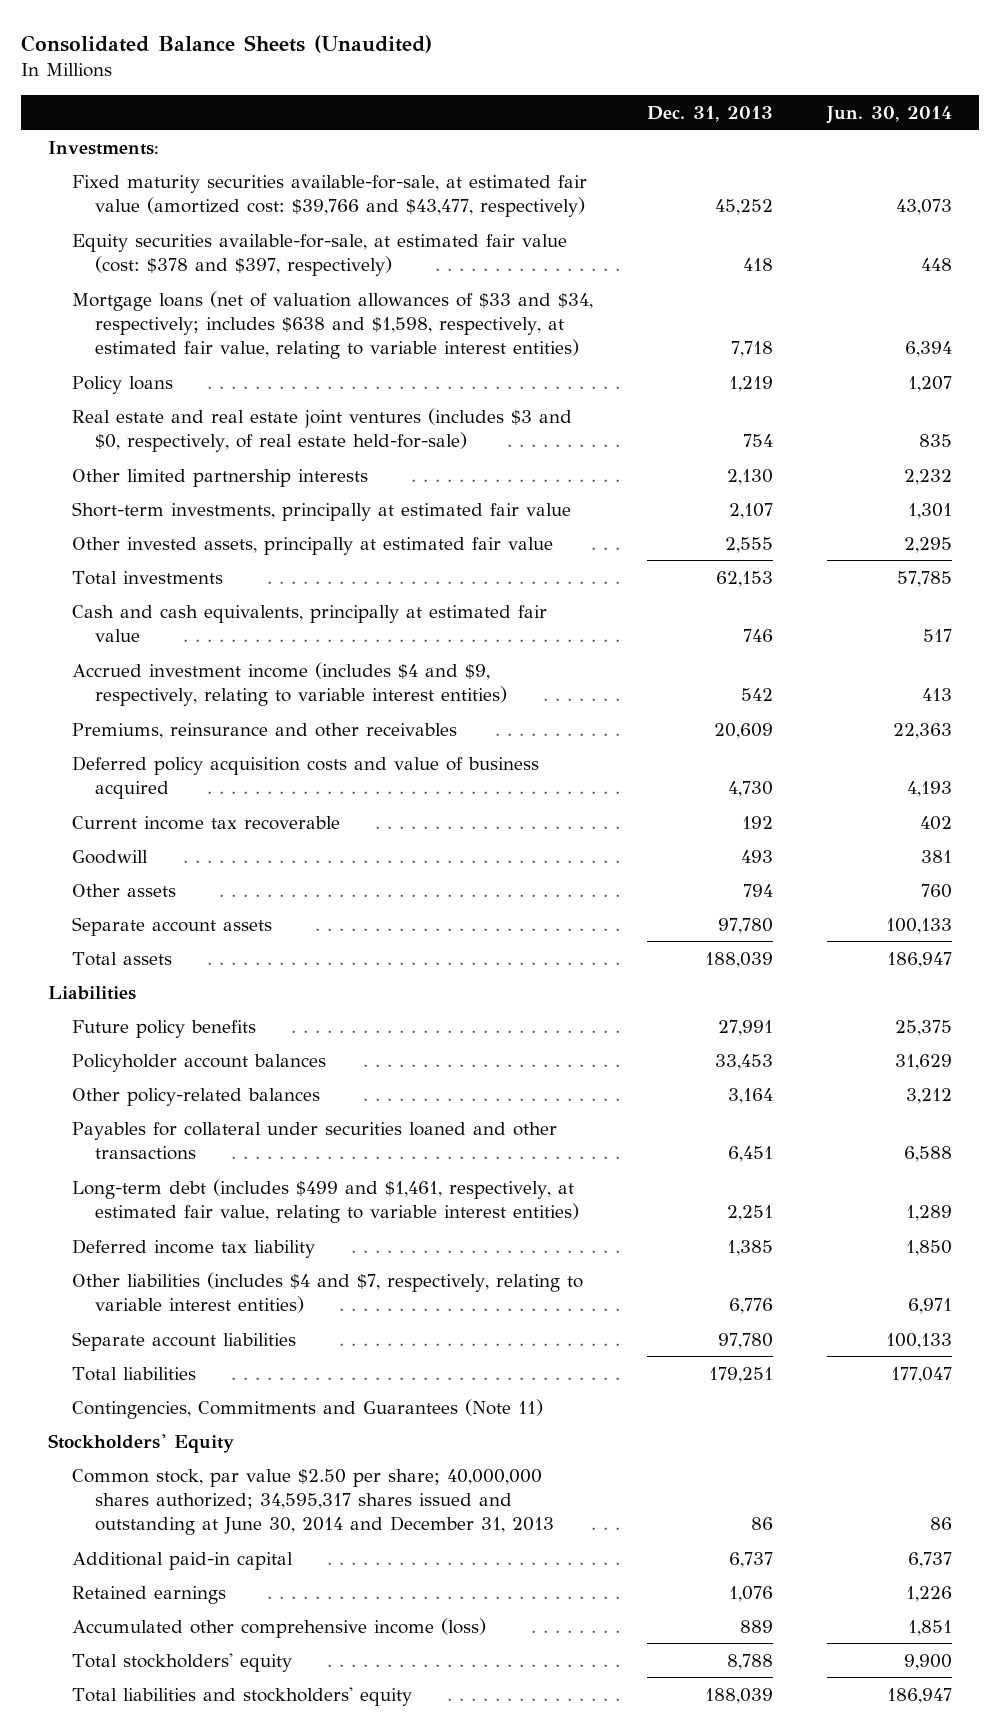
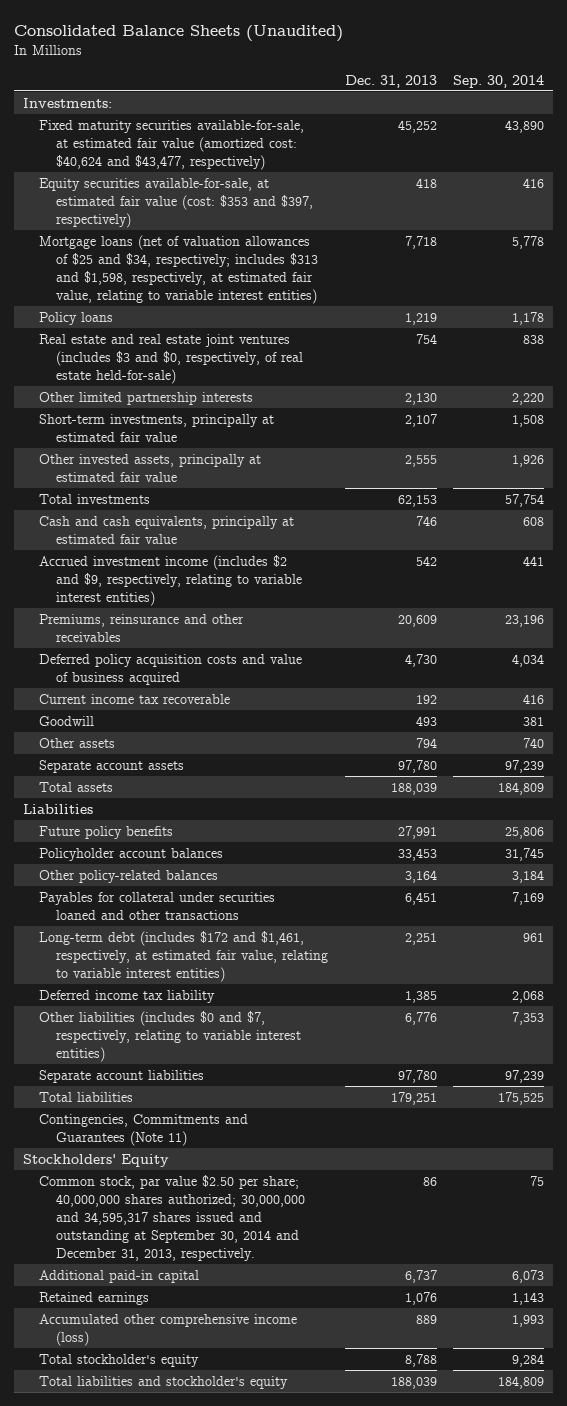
- | Dec. 31, 2013 | Jun. 30, 2014
+ | Dec. 31, 2013 | Sep. 30, 2014
- Fixed maturity securities available-for-sale, at estimated fair value (amortized cost: $39,766 and $43,477, respectively) | 45,252 | 43,073
- Equity securities available-for-sale, at estimated fair value (cost: $378 and $397, respectively) | 418 | 448
- Mortgage loans (net of valuation allowances of $33 and $34, respectively; includes $638 and $1,598, respectively, at estimated fair value, relating to variable interest entities) | 7,718 | 6,394
+ Fixed maturity securities available-for-sale, at estimated fair value (amortized cost: $40,624 and $43,477, respectively) | 45,252 | 43,890
+ Equity securities available-for-sale, at estimated fair value (cost: $353 and $397, respectively) | 418 | 416
+ Mortgage loans (net of valuation allowances of $25 and $34, respectively; includes $313 and $1,598, respectively, at estimated fair value, relating to variable interest entities) | 7,718 | 5,778
- Accrued investment income (includes $4 and $9, respectively, relating to variable interest entities) | 542 | 413
+ Accrued investment income (includes $2 and $9, respectively, relating to variable interest entities) | 542 | 441
- Long-term debt (includes $499 and $1,461, respectively, at estimated fair value, relating to variable interest entities) | 2,251 | 1,289
+ Long-term debt (includes $172 and $1,461, respectively, at estimated fair value, relating to variable interest entities) | 2,251 | 961
- Other liabilities (includes $4 and $7, respectively, relating to variable interest entities) | 6,776 | 6,971
+ Other liabilities (includes $0 and $7, respectively, relating to variable interest entities) | 6,776 | 7,353
- Common stock, par value $2.50 per share; 40,000,000 shares authorized; 34,595,317 shares issued and outstanding at June 30, 2014 and December 31, 2013 | 86 | 86
+ Common stock, par value $2.50 per share; 40,000,000 shares authorized; 30,000,000 and 34,595,317 shares issued and outstanding at September 30, 2014 and December 31, 2013, respectively. | 86 | 75
- Total stockholders' equity | 8,788 | 9,900
- Total liabilities and stockholders' equity | 188,039 | 186,947
+ Total stockholder's equity | 8,788 | 9,284
+ Total liabilities and stockholder's equity | 188,039 | 184,809

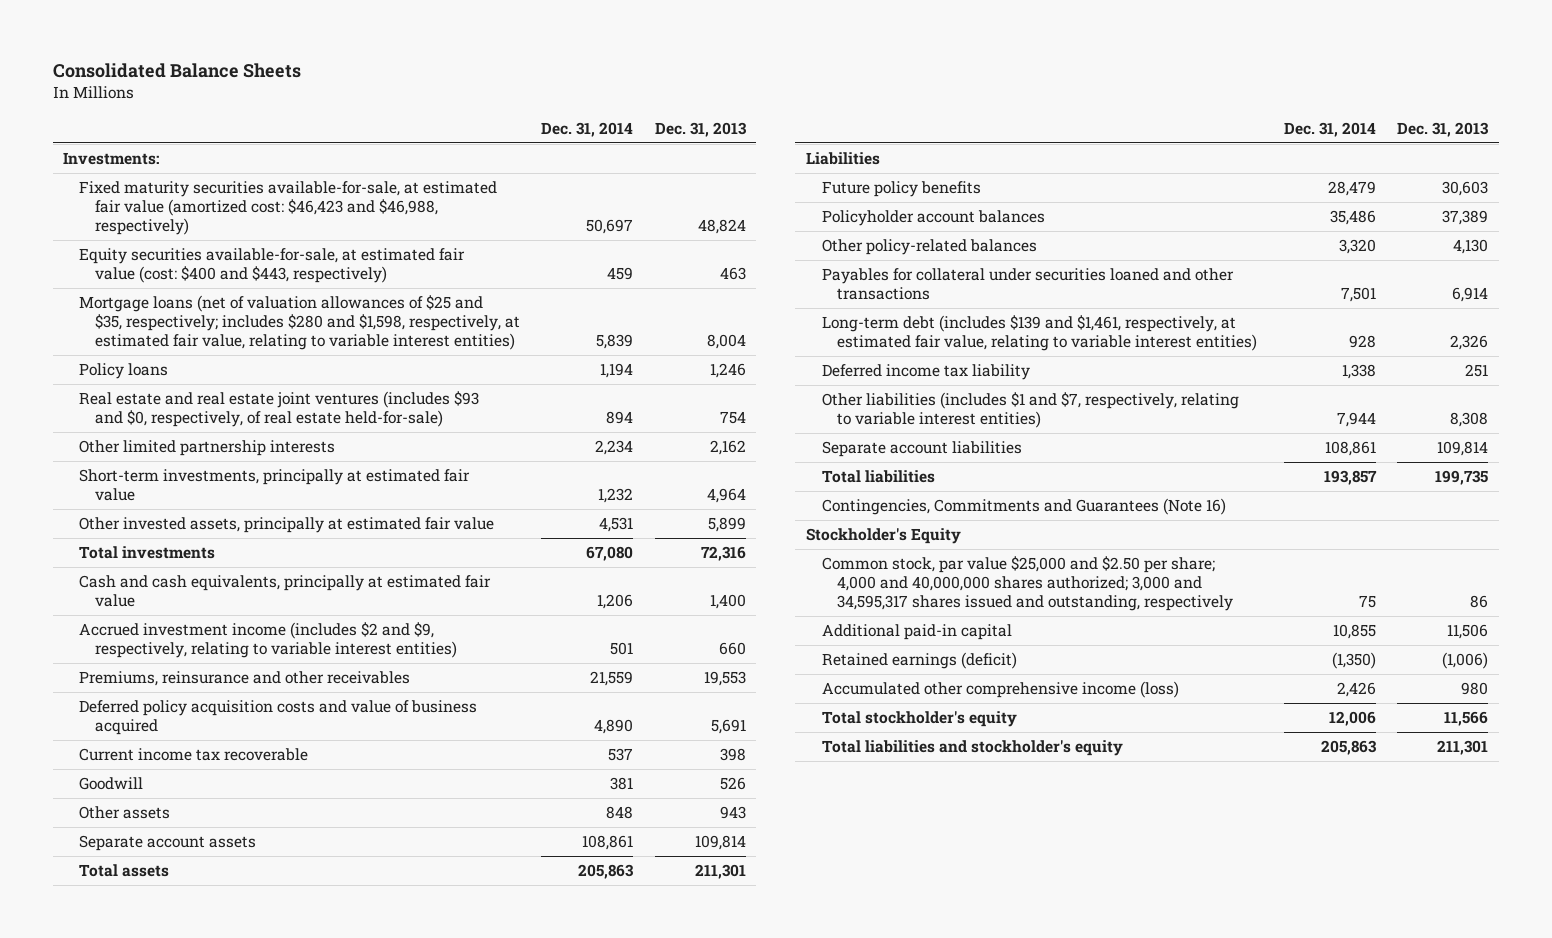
- Consolidated Balance Sheets (Unaudited)
+ Consolidated Balance Sheets
- | Dec. 31, 2013 | Sep. 30, 2014
+ | Dec. 31, 2014 | Dec. 31, 2013
- Fixed maturity securities available-for-sale, at estimated fair value (amortized cost: $40,624 and $43,477, respectively) | 45,252 | 43,890
- Equity securities available-for-sale, at estimated fair value (cost: $353 and $397, respectively) | 418 | 416
- Mortgage loans (net of valuation allowances of $25 and $34, respectively; includes $313 and $1,598, respectively, at estimated fair value, relating to variable interest entities) | 7,718 | 5,778
- Policy loans | 1,219 | 1,178
- Real estate and real estate joint ventures (includes $3 and $0, respectively, of real estate held-for-sale) | 754 | 838
- Other limited partnership interests | 2,130 | 2,220
- Short-term investments, principally at estimated fair value | 2,107 | 1,508
- Other invested assets, principally at estimated fair value | 2,555 | 1,926
- Total investments | 62,153 | 57,754
- Cash and cash equivalents, principally at estimated fair value | 746 | 608
- Accrued investment income (includes $2 and $9, respectively, relating to variable interest entities) | 542 | 441
- Premiums, reinsurance and other receivables | 20,609 | 23,196
- Deferred policy acquisition costs and value of business acquired | 4,730 | 4,034
- Current income tax recoverable | 192 | 416
- Goodwill | 493 | 381
- Other assets | 794 | 740
- Separate account assets | 97,780 | 97,239
- Total assets | 188,039 | 184,809
+ Fixed maturity securities available-for-sale, at estimated fair value (amortized cost: $46,423 and $46,988, respectively) | 50,697 | 48,824
+ Equity securities available-for-sale, at estimated fair value (cost: $400 and $443, respectively) | 459 | 463
+ Mortgage loans (net of valuation allowances of $25 and $35, respectively; includes $280 and $1,598, respectively, at estimated fair value, relating to variable interest entities) | 5,839 | 8,004
+ Policy loans | 1,194 | 1,246
+ Real estate and real estate joint ventures (includes $93 and $0, respectively, of real estate held-for-sale) | 894 | 754
+ Other limited partnership interests | 2,234 | 2,162
+ Short-term investments, principally at estimated fair value | 1,232 | 4,964
+ Other invested assets, principally at estimated fair value | 4,531 | 5,899
+ Total investments | 67,080 | 72,316
+ Cash and cash equivalents, principally at estimated fair value | 1,206 | 1,400
+ Accrued investment income (includes $2 and $9, respectively, relating to variable interest entities) | 501 | 660
+ Premiums, reinsurance and other receivables | 21,559 | 19,553
+ Deferred policy acquisition costs and value of business acquired | 4,890 | 5,691
+ Current income tax recoverable | 537 | 398
+ Goodwill | 381 | 526
+ Other assets | 848 | 943
+ Separate account assets | 108,861 | 109,814
+ Total assets | 205,863 | 211,301
- Future policy benefits | 27,991 | 25,806
- Policyholder account balances | 33,453 | 31,745
- Other policy-related balances | 3,164 | 3,184
- Payables for collateral under securities loaned and other transactions | 6,451 | 7,169
- Long-term debt (includes $172 and $1,461, respectively, at estimated fair value, relating to variable interest entities) | 2,251 | 961
- Deferred income tax liability | 1,385 | 2,068
- Other liabilities (includes $0 and $7, respectively, relating to variable interest entities) | 6,776 | 7,353
- Separate account liabilities | 97,780 | 97,239
- Total liabilities | 179,251 | 175,525
- Contingencies, Commitments and Guarantees (Note 11)
- Stockholders' Equity
- Common stock, par value $2.50 per share; 40,000,000 shares authorized; 30,000,000 and 34,595,317 shares issued and outstanding at September 30, 2014 and December 31, 2013, respectively. | 86 | 75
- Additional paid-in capital | 6,737 | 6,073
- Retained earnings | 1,076 | 1,143
- Accumulated other comprehensive income (loss) | 889 | 1,993
- Total stockholder's equity | 8,788 | 9,284
- Total liabilities and stockholder's equity | 188,039 | 184,809
+ Future policy benefits | 28,479 | 30,603
+ Policyholder account balances | 35,486 | 37,389
+ Other policy-related balances | 3,320 | 4,130
+ Payables for collateral under securities loaned and other transactions | 7,501 | 6,914
+ Long-term debt (includes $139 and $1,461, respectively, at estimated fair value, relating to variable interest entities) | 928 | 2,326
+ Deferred income tax liability | 1,338 | 251
+ Other liabilities (includes $1 and $7, respectively, relating to variable interest entities) | 7,944 | 8,308
+ Separate account liabilities | 108,861 | 109,814
+ Total liabilities | 193,857 | 199,735
+ Contingencies, Commitments and Guarantees (Note 16)
+ Stockholder's Equity
+ Common stock, par value $25,000 and $2.50 per share; 4,000 and 40,000,000 shares authorized; 3,000 and 34,595,317 shares issued and outstanding, respectively | 75 | 86
+ Additional paid-in capital | 10,855 | 11,506
+ Retained earnings (deficit) | (1,350) | (1,006)
+ Accumulated other comprehensive income (loss) | 2,426 | 980
+ Total stockholder's equity | 12,006 | 11,566
+ Total liabilities and stockholder's equity | 205,863 | 211,301

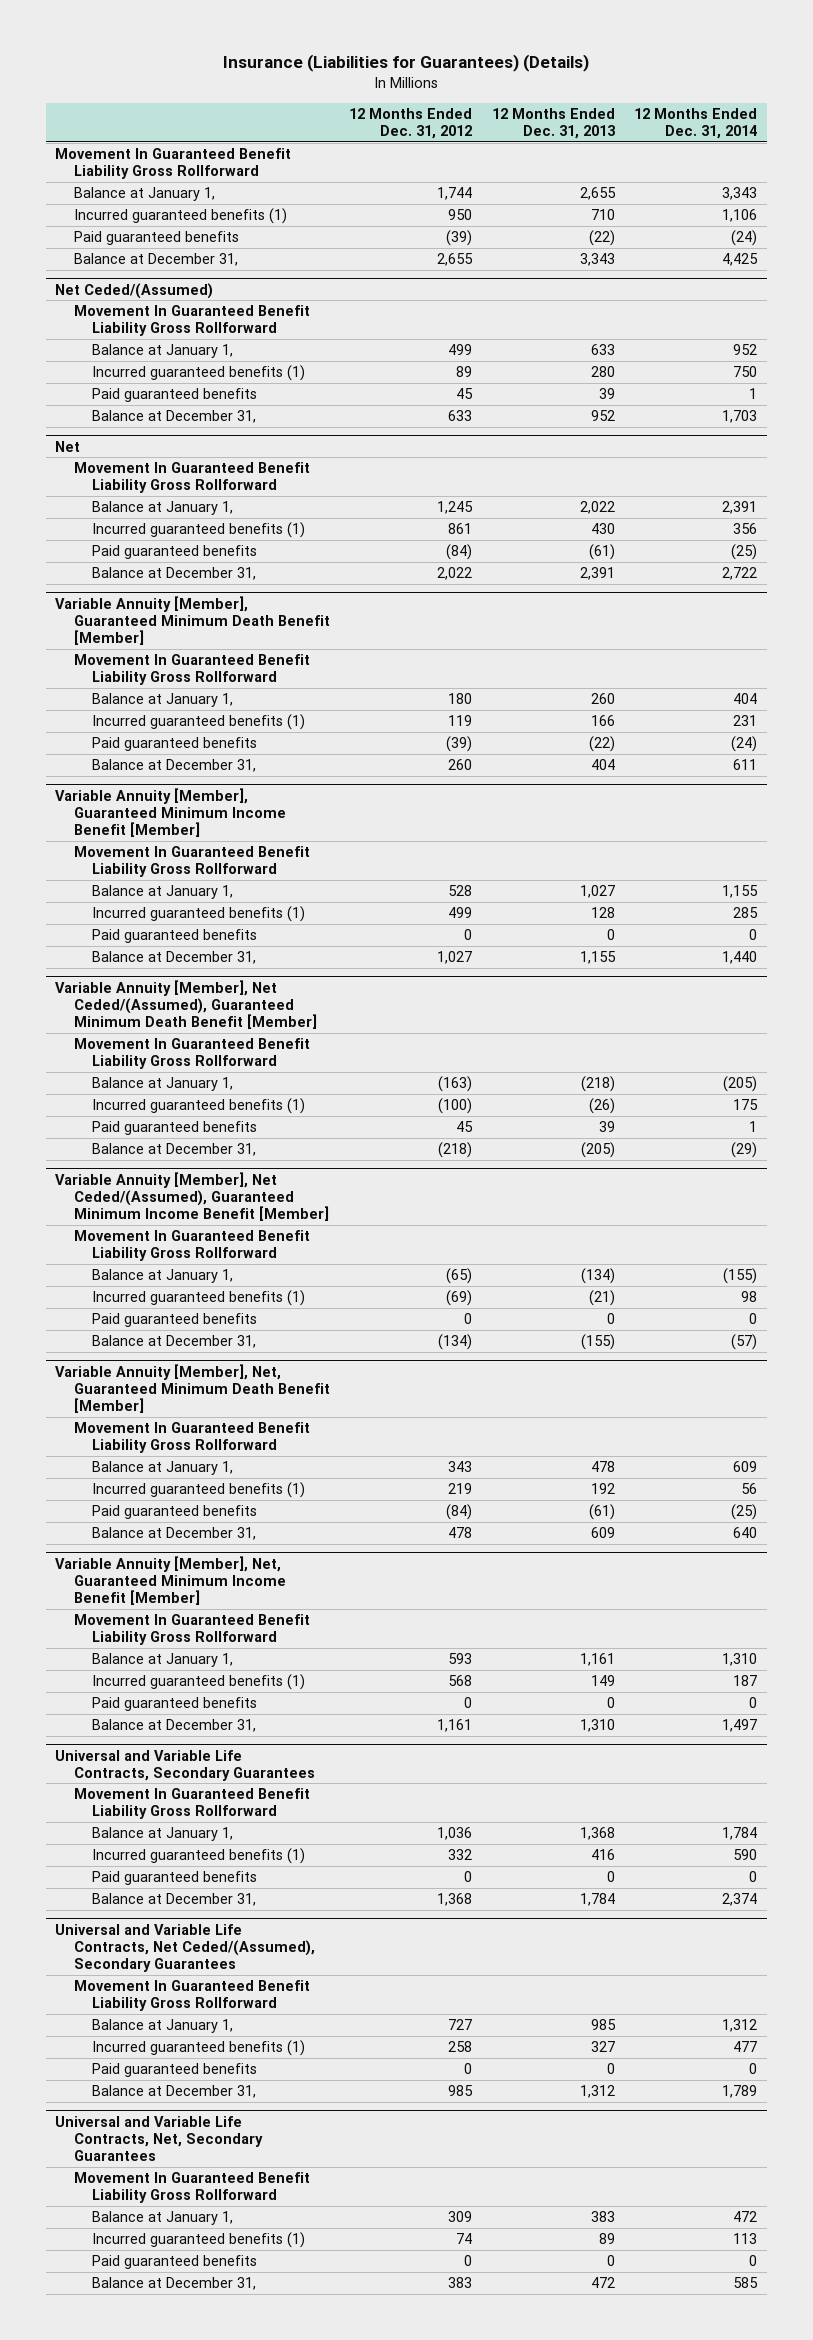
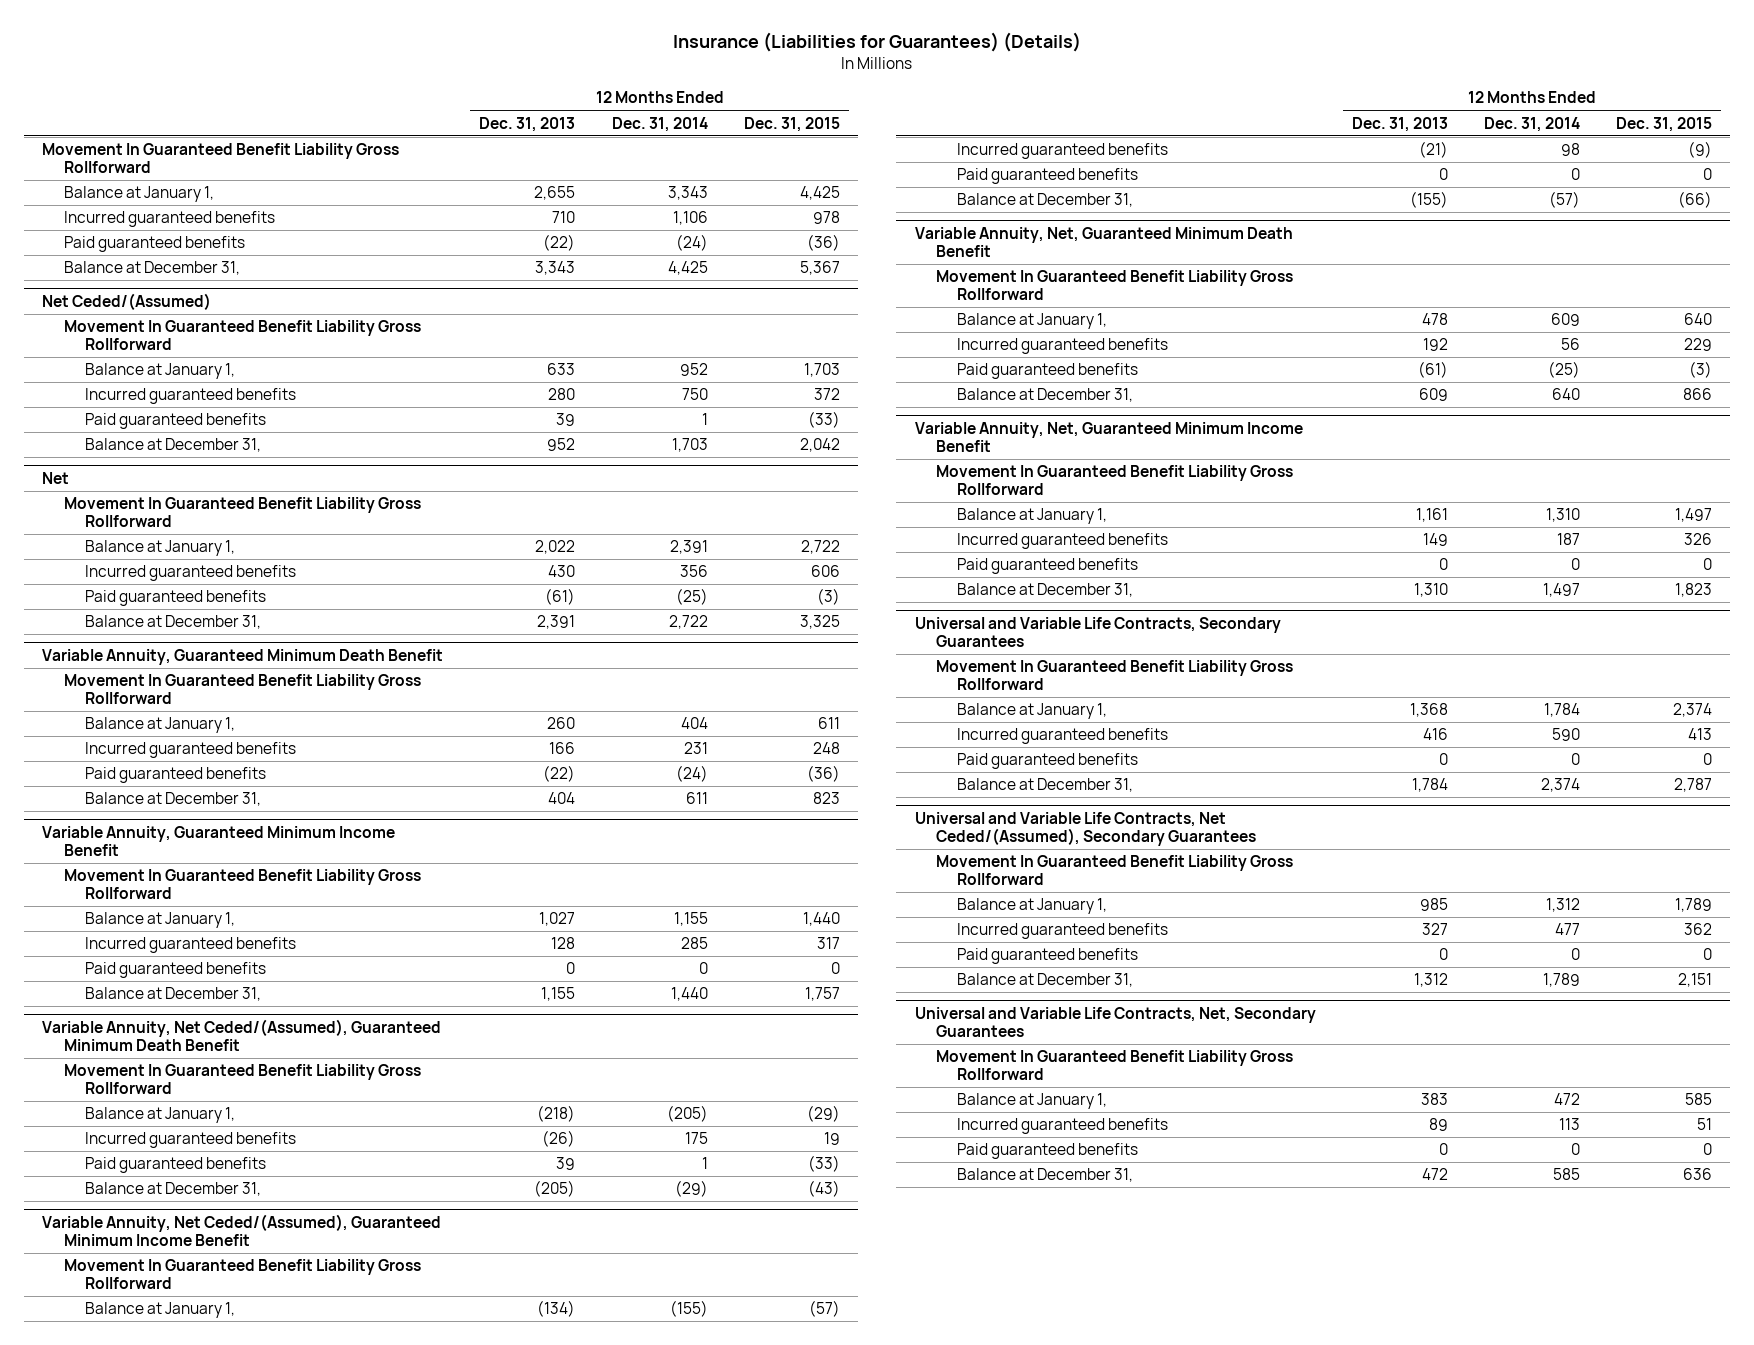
- | 12 Months Ended Dec. 31, 2012 | 12 Months Ended Dec. 31, 2013 | 12 Months Ended Dec. 31, 2014
+ | 12 Months Ended Dec. 31, 2013 | 12 Months Ended Dec. 31, 2014 | 12 Months Ended Dec. 31, 2015
- Incurred guaranteed benefits (1) | 950 | 710 | 1,106
+ Incurred guaranteed benefits | 710 | 1,106 | 978
@ Net Ceded/(Assumed)
- Incurred guaranteed benefits (1) | 89 | 280 | 750
+ Incurred guaranteed benefits | 280 | 750 | 372
@ Net
- Incurred guaranteed benefits (1) | 861 | 430 | 356
+ Incurred guaranteed benefits | 430 | 356 | 606
- Variable Annuity [Member], Guaranteed Minimum Death Benefit [Member]
+ Variable Annuity, Guaranteed Minimum Death Benefit
- Incurred guaranteed benefits (1) | 119 | 166 | 231
+ Incurred guaranteed benefits | 166 | 231 | 248
- Variable Annuity [Member], Guaranteed Minimum Income Benefit [Member]
+ Variable Annuity, Guaranteed Minimum Income Benefit
- Incurred guaranteed benefits (1) | 499 | 128 | 285
+ Incurred guaranteed benefits | 128 | 285 | 317
- Variable Annuity [Member], Net Ceded/(Assumed), Guaranteed Minimum Death Benefit [Member]
+ Variable Annuity, Net Ceded/(Assumed), Guaranteed Minimum Death Benefit
- Incurred guaranteed benefits (1) | (100) | (26) | 175
+ Incurred guaranteed benefits | (26) | 175 | 19
- Variable Annuity [Member], Net Ceded/(Assumed), Guaranteed Minimum Income Benefit [Member]
+ Variable Annuity, Net Ceded/(Assumed), Guaranteed Minimum Income Benefit
- Incurred guaranteed benefits (1) | (69) | (21) | 98
+ Incurred guaranteed benefits | (21) | 98 | (9)
- Variable Annuity [Member], Net, Guaranteed Minimum Death Benefit [Member]
+ Variable Annuity, Net, Guaranteed Minimum Death Benefit
- Incurred guaranteed benefits (1) | 219 | 192 | 56
+ Incurred guaranteed benefits | 192 | 56 | 229
- Variable Annuity [Member], Net, Guaranteed Minimum Income Benefit [Member]
+ Variable Annuity, Net, Guaranteed Minimum Income Benefit
- Incurred guaranteed benefits (1) | 568 | 149 | 187
+ Incurred guaranteed benefits | 149 | 187 | 326
@ Universal and Variable Life Contracts, Secondary Guarantees
- Incurred guaranteed benefits (1) | 332 | 416 | 590
+ Incurred guaranteed benefits | 416 | 590 | 413
@ Universal and Variable Life Contracts, Net Ceded/(Assumed), Secondary Guarantees
- Incurred guaranteed benefits (1) | 258 | 327 | 477
+ Incurred guaranteed benefits | 327 | 477 | 362
@ Universal and Variable Life Contracts, Net, Secondary Guarantees
- Incurred guaranteed benefits (1) | 74 | 89 | 113
+ Incurred guaranteed benefits | 89 | 113 | 51

